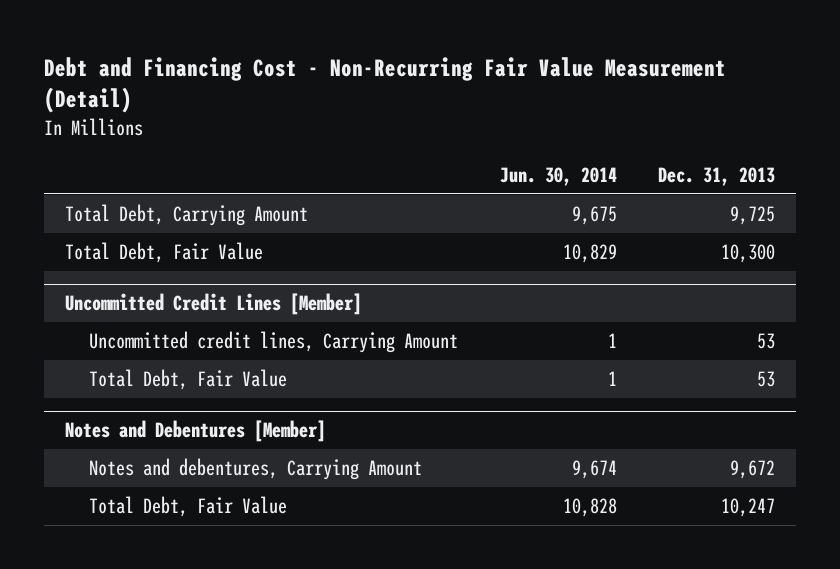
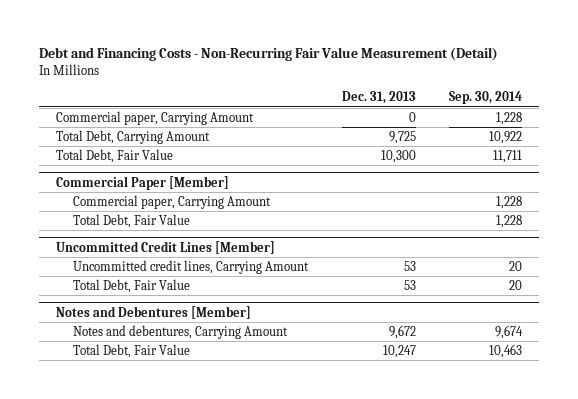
- Debt and Financing Cost - Non-Recurring Fair Value Measurement (Detail)
+ Debt and Financing Costs - Non-Recurring Fair Value Measurement (Detail)
- | Jun. 30, 2014 | Dec. 31, 2013
+ | Dec. 31, 2013 | Sep. 30, 2014
+ Commercial paper, Carrying Amount | 0 | 1,228
+ Commercial Paper [Member]
+ Commercial paper, Carrying Amount | | 1,228
+ Total Debt, Fair Value | | 1,228

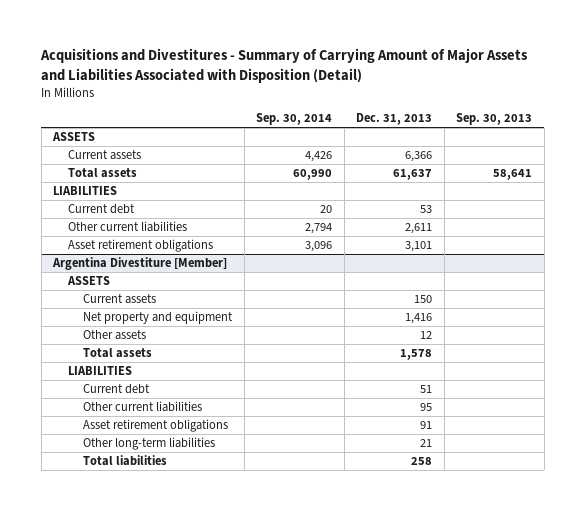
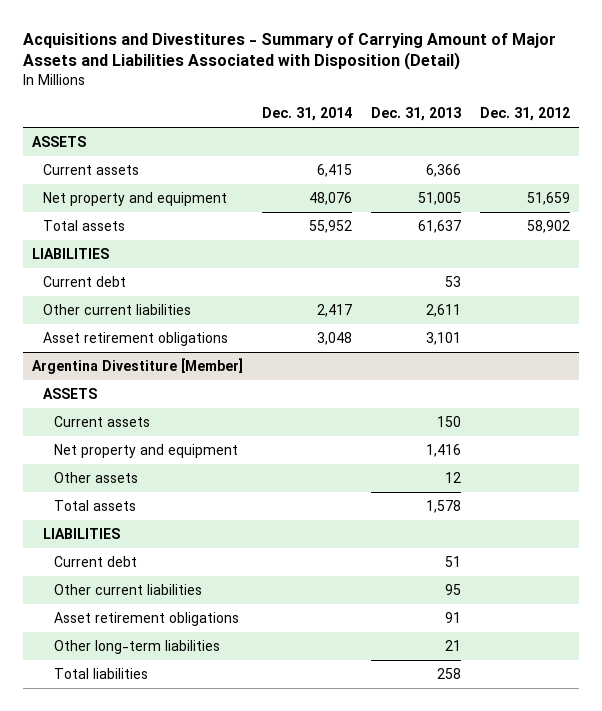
- | Sep. 30, 2014 | Dec. 31, 2013 | Sep. 30, 2013
+ | Dec. 31, 2014 | Dec. 31, 2013 | Dec. 31, 2012
+ Net property and equipment | 48,076 | 51,005 | 51,659

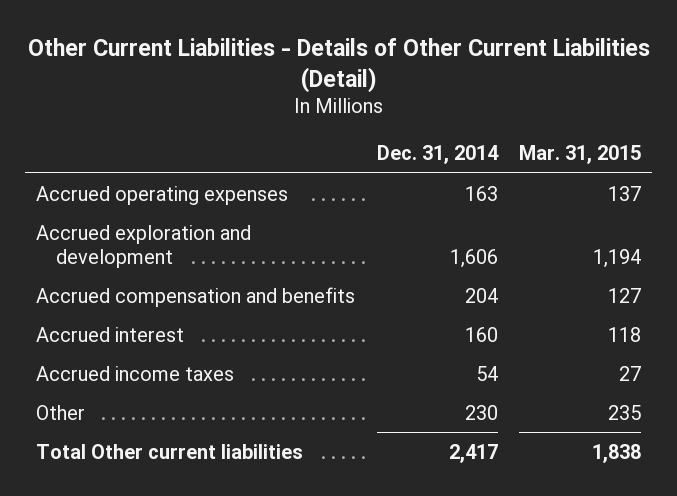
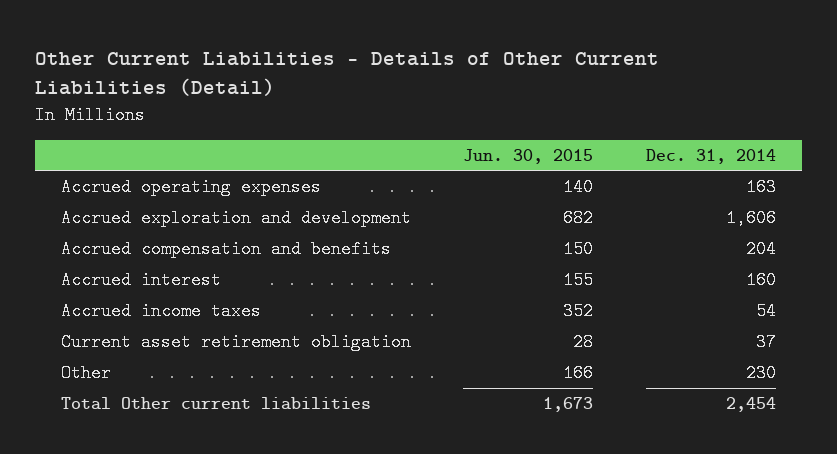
- | Dec. 31, 2014 | Mar. 31, 2015
+ | Jun. 30, 2015 | Dec. 31, 2014
+ Current asset retirement obligation | 28 | 37
- Total Other current liabilities | 2,417 | 1,838
+ Total Other current liabilities | 1,673 | 2,454

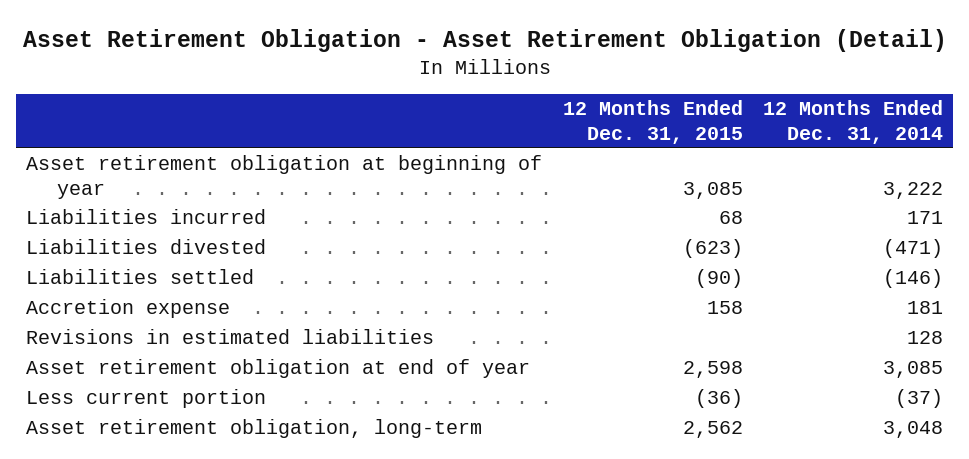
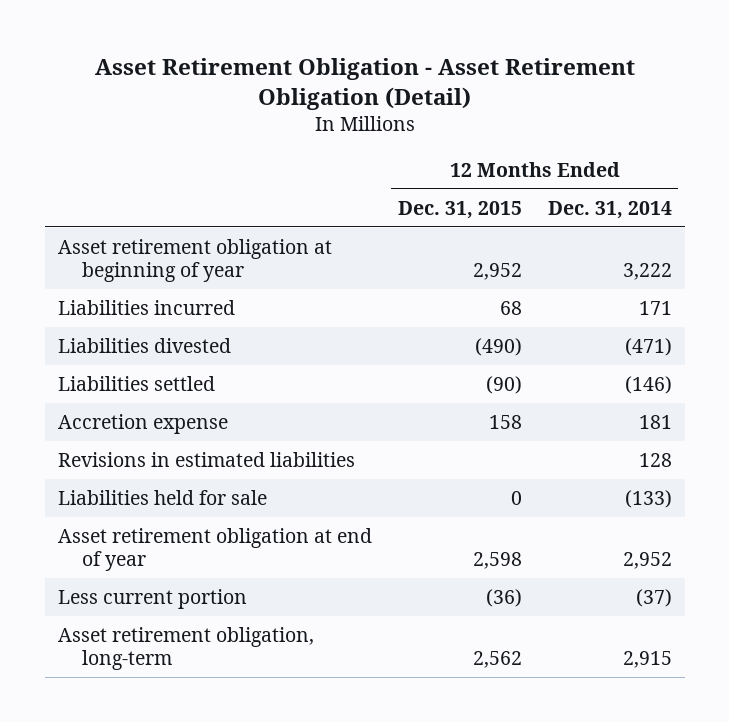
- Asset retirement obligation at beginning of year | 3,085 | 3,222
+ Asset retirement obligation at beginning of year | 2,952 | 3,222
- Liabilities divested | (623) | (471)
+ Liabilities divested | (490) | (471)
- Asset retirement obligation at end of year | 2,598 | 3,085
+ Liabilities held for sale | 0 | (133)
+ Asset retirement obligation at end of year | 2,598 | 2,952
- Asset retirement obligation, long-term | 2,562 | 3,048
+ Asset retirement obligation, long-term | 2,562 | 2,915

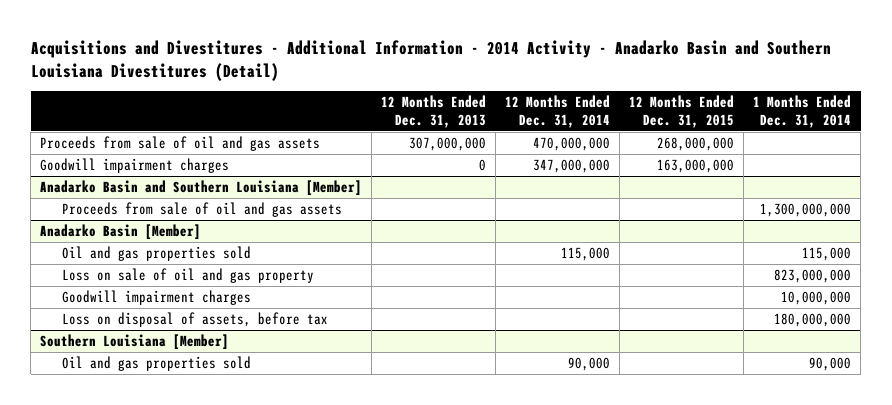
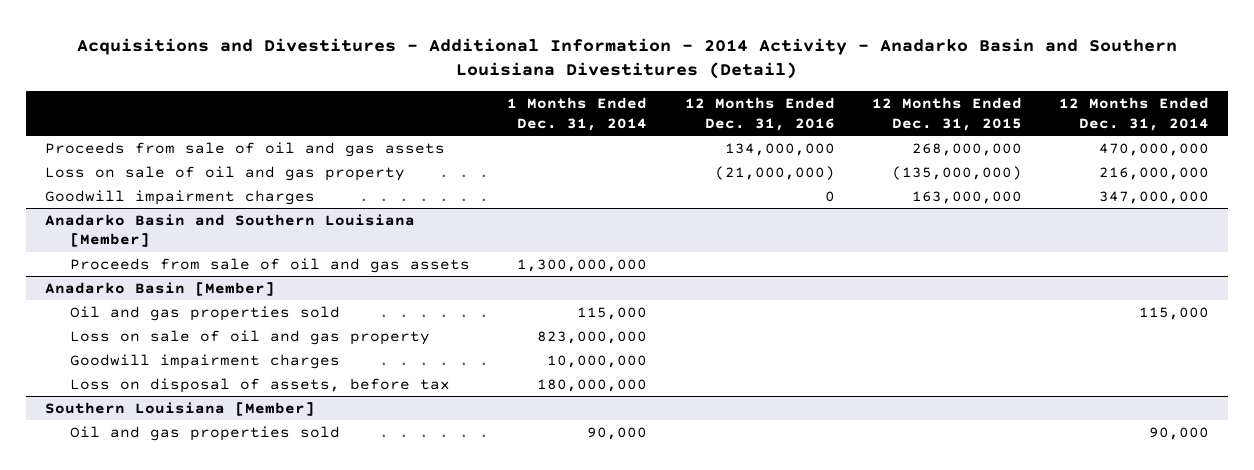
- | 12 Months Ended Dec. 31, 2013 | 12 Months Ended Dec. 31, 2014 | 12 Months Ended Dec. 31, 2015 | 1 Months Ended Dec. 31, 2014
+ | 1 Months Ended Dec. 31, 2014 | 12 Months Ended Dec. 31, 2016 | 12 Months Ended Dec. 31, 2015 | 12 Months Ended Dec. 31, 2014
+ Loss on sale of oil and gas property | | (21,000,000) | (135,000,000) | 216,000,000

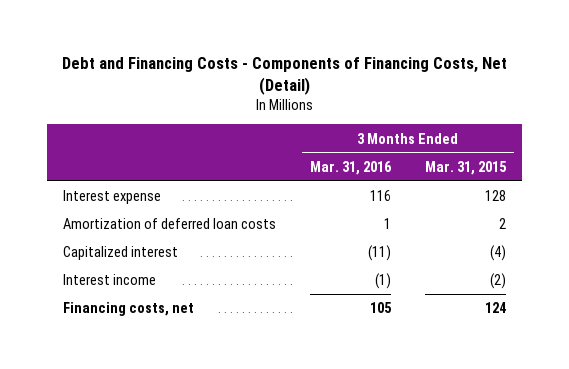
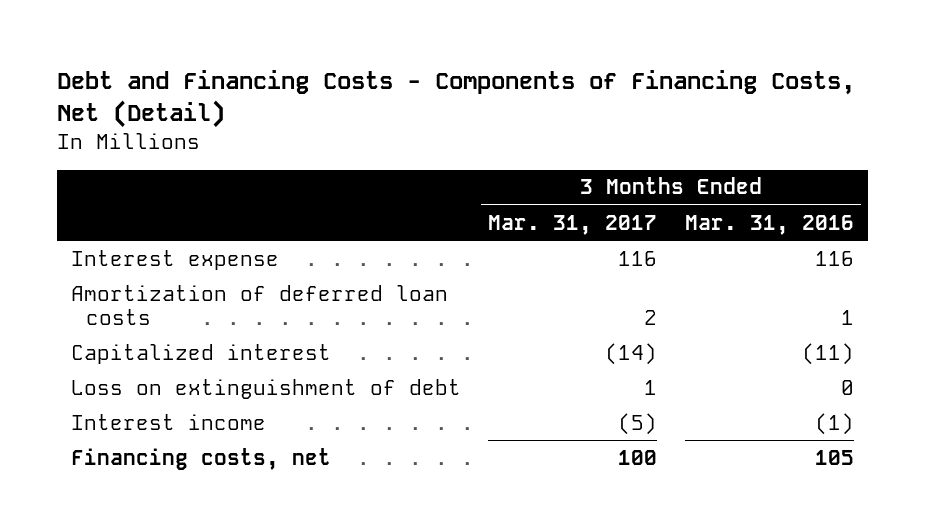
- | 3 Months Ended Mar. 31, 2016 | 3 Months Ended Mar. 31, 2015
+ | 3 Months Ended Mar. 31, 2017 | 3 Months Ended Mar. 31, 2016
+ Loss on extinguishment of debt | 1 | 0

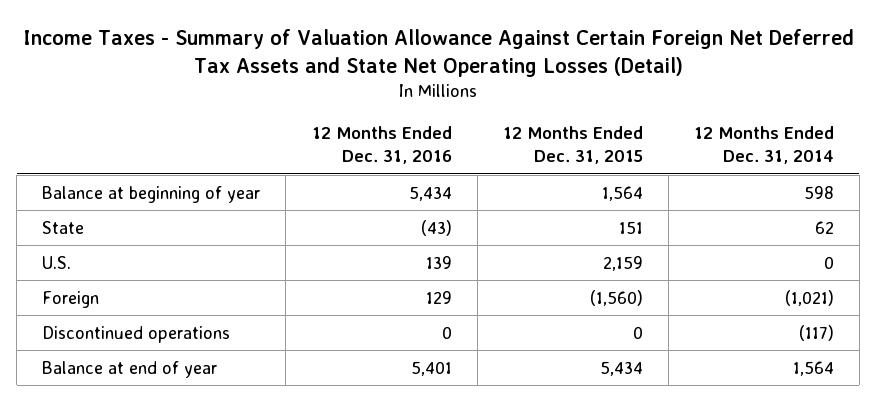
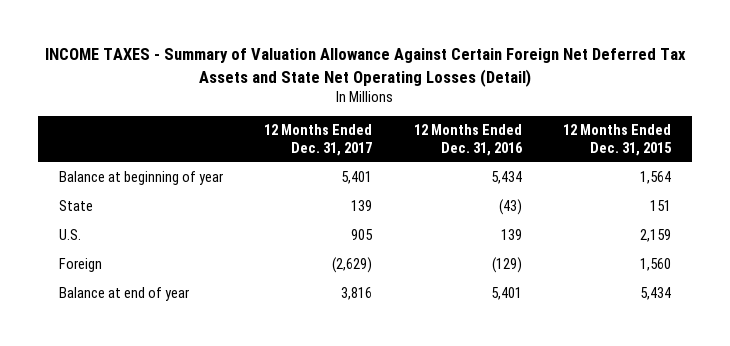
- Income Taxes - Summary of Valuation Allowance Against Certain Foreign Net Deferred Tax Assets and State Net Operating Losses (Detail)
+ INCOME TAXES - Summary of Valuation Allowance Against Certain Foreign Net Deferred Tax Assets and State Net Operating Losses (Detail)
- | 12 Months Ended Dec. 31, 2016 | 12 Months Ended Dec. 31, 2015 | 12 Months Ended Dec. 31, 2014
+ | 12 Months Ended Dec. 31, 2017 | 12 Months Ended Dec. 31, 2016 | 12 Months Ended Dec. 31, 2015
- Foreign | 129 | (1,560) | (1,021)
- Discontinued operations | 0 | 0 | (117)
+ Foreign | (2,629) | (129) | 1,560

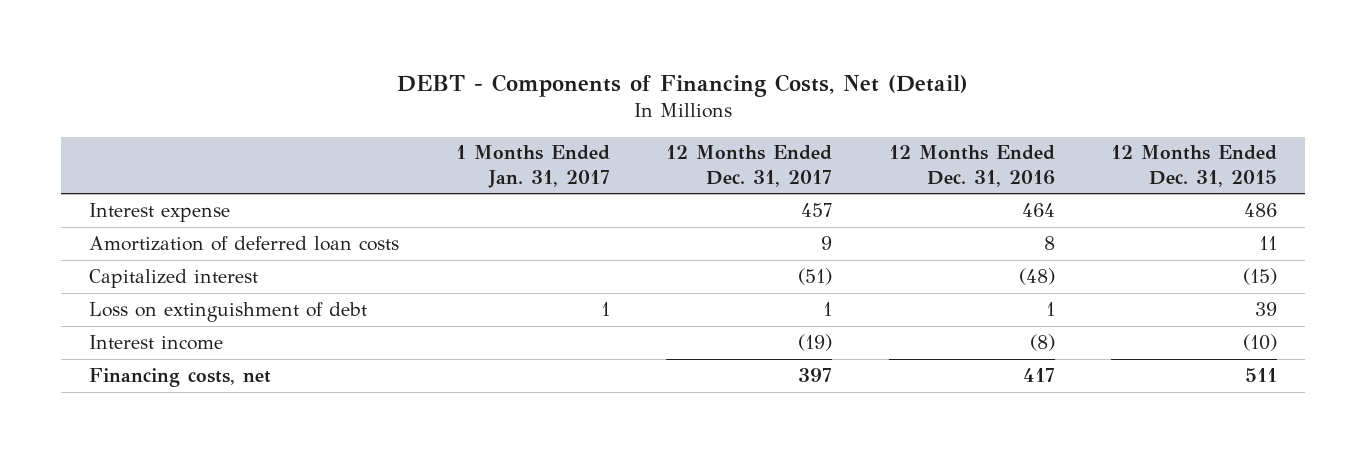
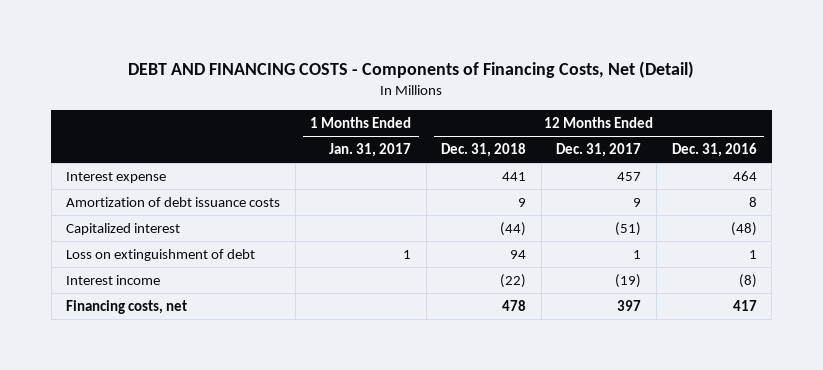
- DEBT - Components of Financing Costs, Net (Detail)
+ DEBT AND FINANCING COSTS - Components of Financing Costs, Net (Detail)
- | 1 Months Ended Jan. 31, 2017 | 12 Months Ended Dec. 31, 2017 | 12 Months Ended Dec. 31, 2016 | 12 Months Ended Dec. 31, 2015
+ | 1 Months Ended Jan. 31, 2017 | 12 Months Ended Dec. 31, 2018 | 12 Months Ended Dec. 31, 2017 | 12 Months Ended Dec. 31, 2016
- Amortization of deferred loan costs | | 9 | 8 | 11
+ Amortization of debt issuance costs | | 9 | 9 | 8

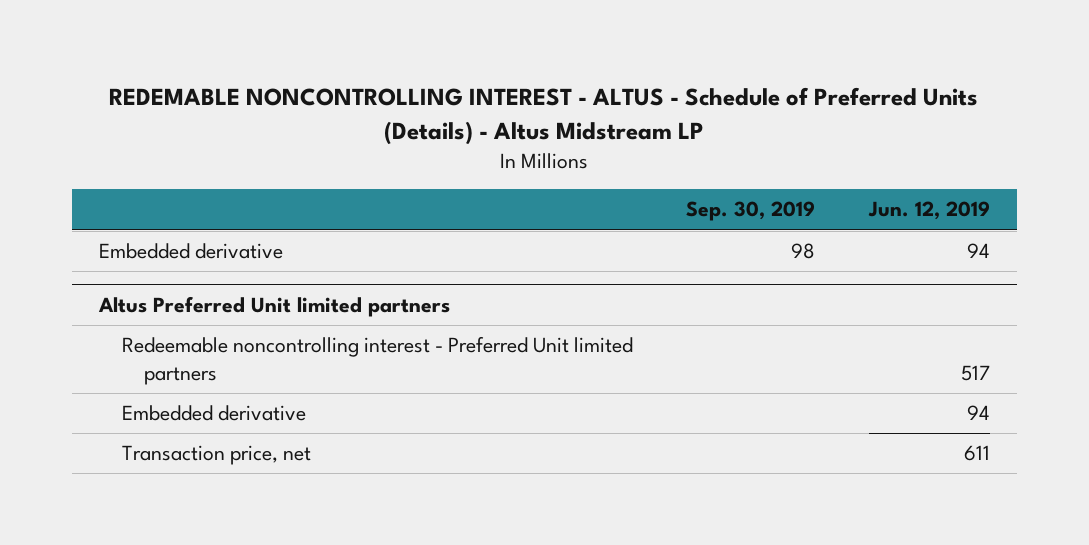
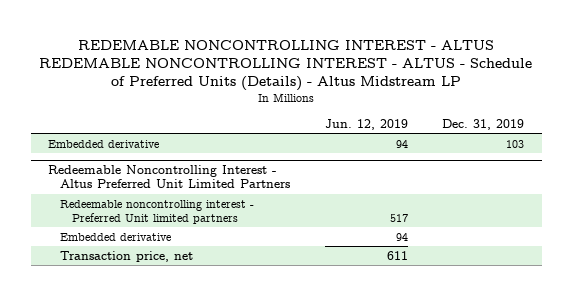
- REDEMABLE NONCONTROLLING INTEREST - ALTUS - Schedule of Preferred Units (Details) - Altus Midstream LP
+ REDEMABLE NONCONTROLLING INTEREST - ALTUS REDEMABLE NONCONTROLLING INTEREST - ALTUS - Schedule of Preferred Units (Details) - Altus Midstream LP
- | Sep. 30, 2019 | Jun. 12, 2019
+ | Jun. 12, 2019 | Dec. 31, 2019
- Altus Preferred Unit limited partners
+ Redeemable Noncontrolling Interest - Altus Preferred Unit Limited Partners

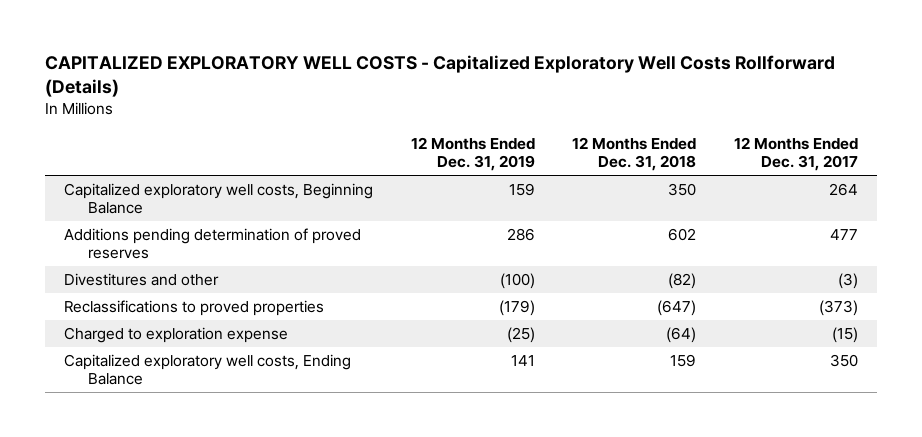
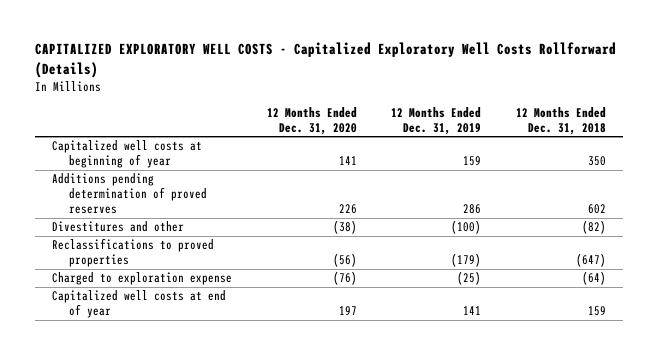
- | 12 Months Ended Dec. 31, 2019 | 12 Months Ended Dec. 31, 2018 | 12 Months Ended Dec. 31, 2017
+ | 12 Months Ended Dec. 31, 2020 | 12 Months Ended Dec. 31, 2019 | 12 Months Ended Dec. 31, 2018
- Capitalized exploratory well costs, Beginning Balance | 159 | 350 | 264
+ Capitalized well costs at beginning of year | 141 | 159 | 350
- Capitalized exploratory well costs, Ending Balance | 141 | 159 | 350
+ Capitalized well costs at end of year | 197 | 141 | 159

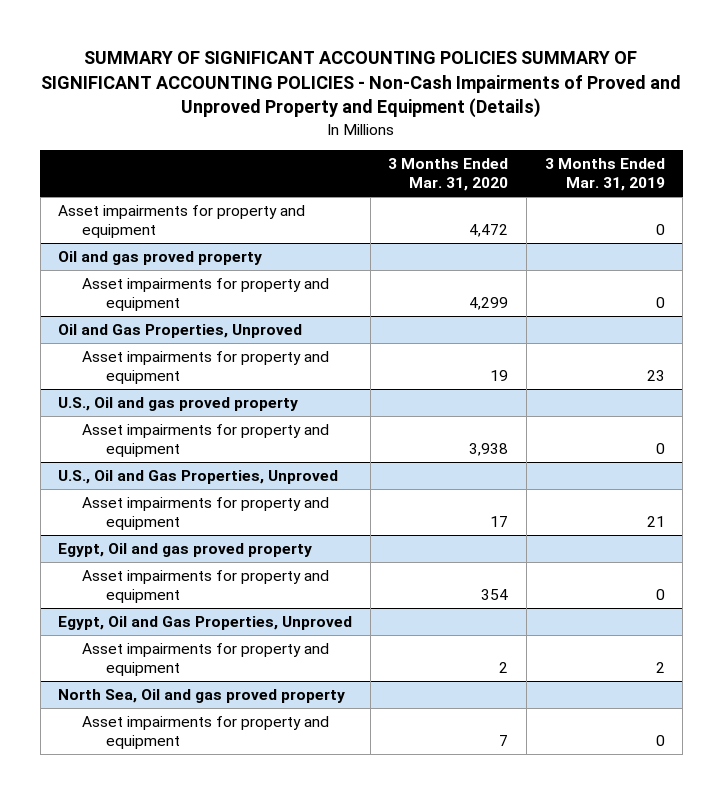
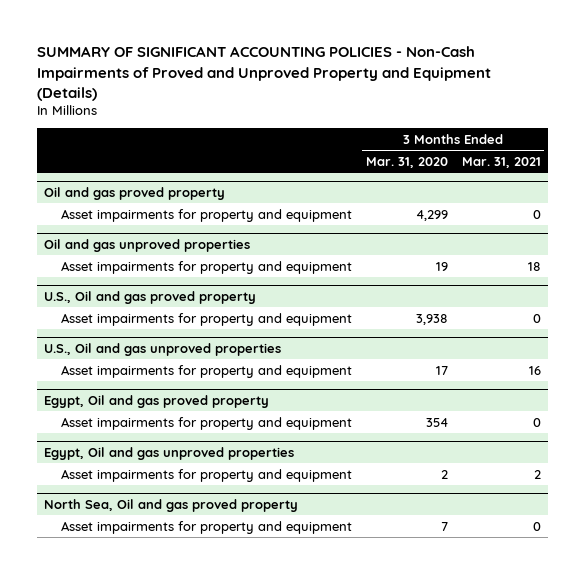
- SUMMARY OF SIGNIFICANT ACCOUNTING POLICIES SUMMARY OF SIGNIFICANT ACCOUNTING POLICIES - Non-Cash Impairments of Proved and Unproved Property and Equipment (Details)
+ SUMMARY OF SIGNIFICANT ACCOUNTING POLICIES - Non-Cash Impairments of Proved and Unproved Property and Equipment (Details)
- | 3 Months Ended Mar. 31, 2020 | 3 Months Ended Mar. 31, 2019
+ | 3 Months Ended Mar. 31, 2020 | 3 Months Ended Mar. 31, 2021
- Asset impairments for property and equipment | 4,472 | 0
- Oil and Gas Properties, Unproved
+ Oil and gas unproved properties
- U.S., Oil and Gas Properties, Unproved
+ U.S., Oil and gas unproved properties
- Egypt, Oil and Gas Properties, Unproved
+ Egypt, Oil and gas unproved properties

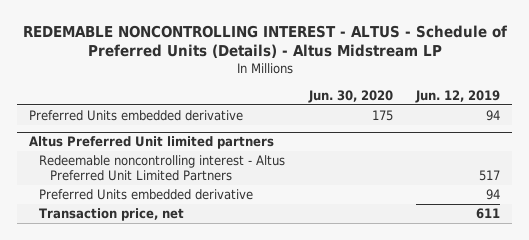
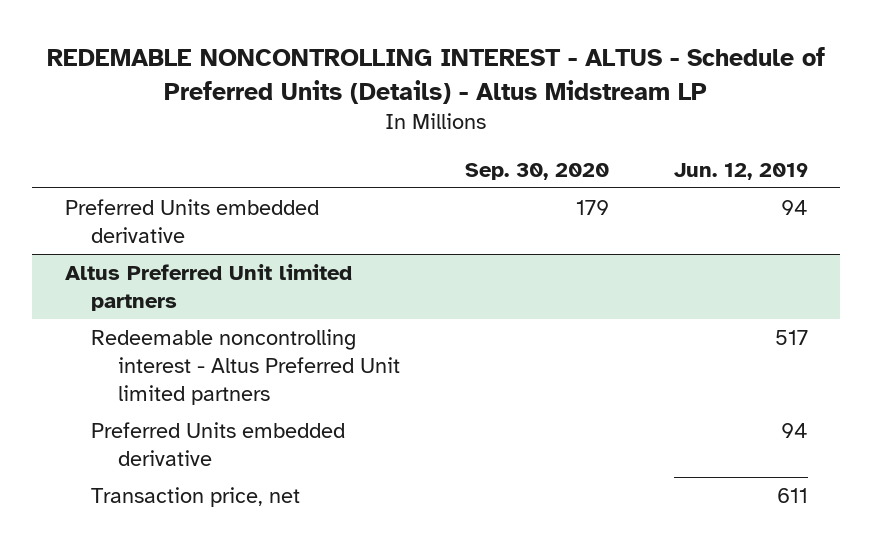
- | Jun. 30, 2020 | Jun. 12, 2019
+ | Sep. 30, 2020 | Jun. 12, 2019
@ Altus Preferred Unit limited partners
- Redeemable noncontrolling interest - Altus Preferred Unit Limited Partners | | 517
+ Redeemable noncontrolling interest - Altus Preferred Unit limited partners | | 517

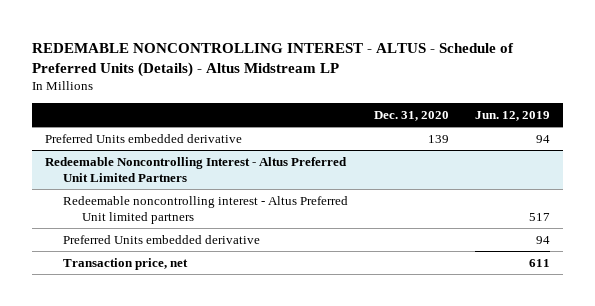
- | Sep. 30, 2020 | Jun. 12, 2019
+ | Dec. 31, 2020 | Jun. 12, 2019
- Altus Preferred Unit limited partners
+ Redeemable Noncontrolling Interest - Altus Preferred Unit Limited Partners

